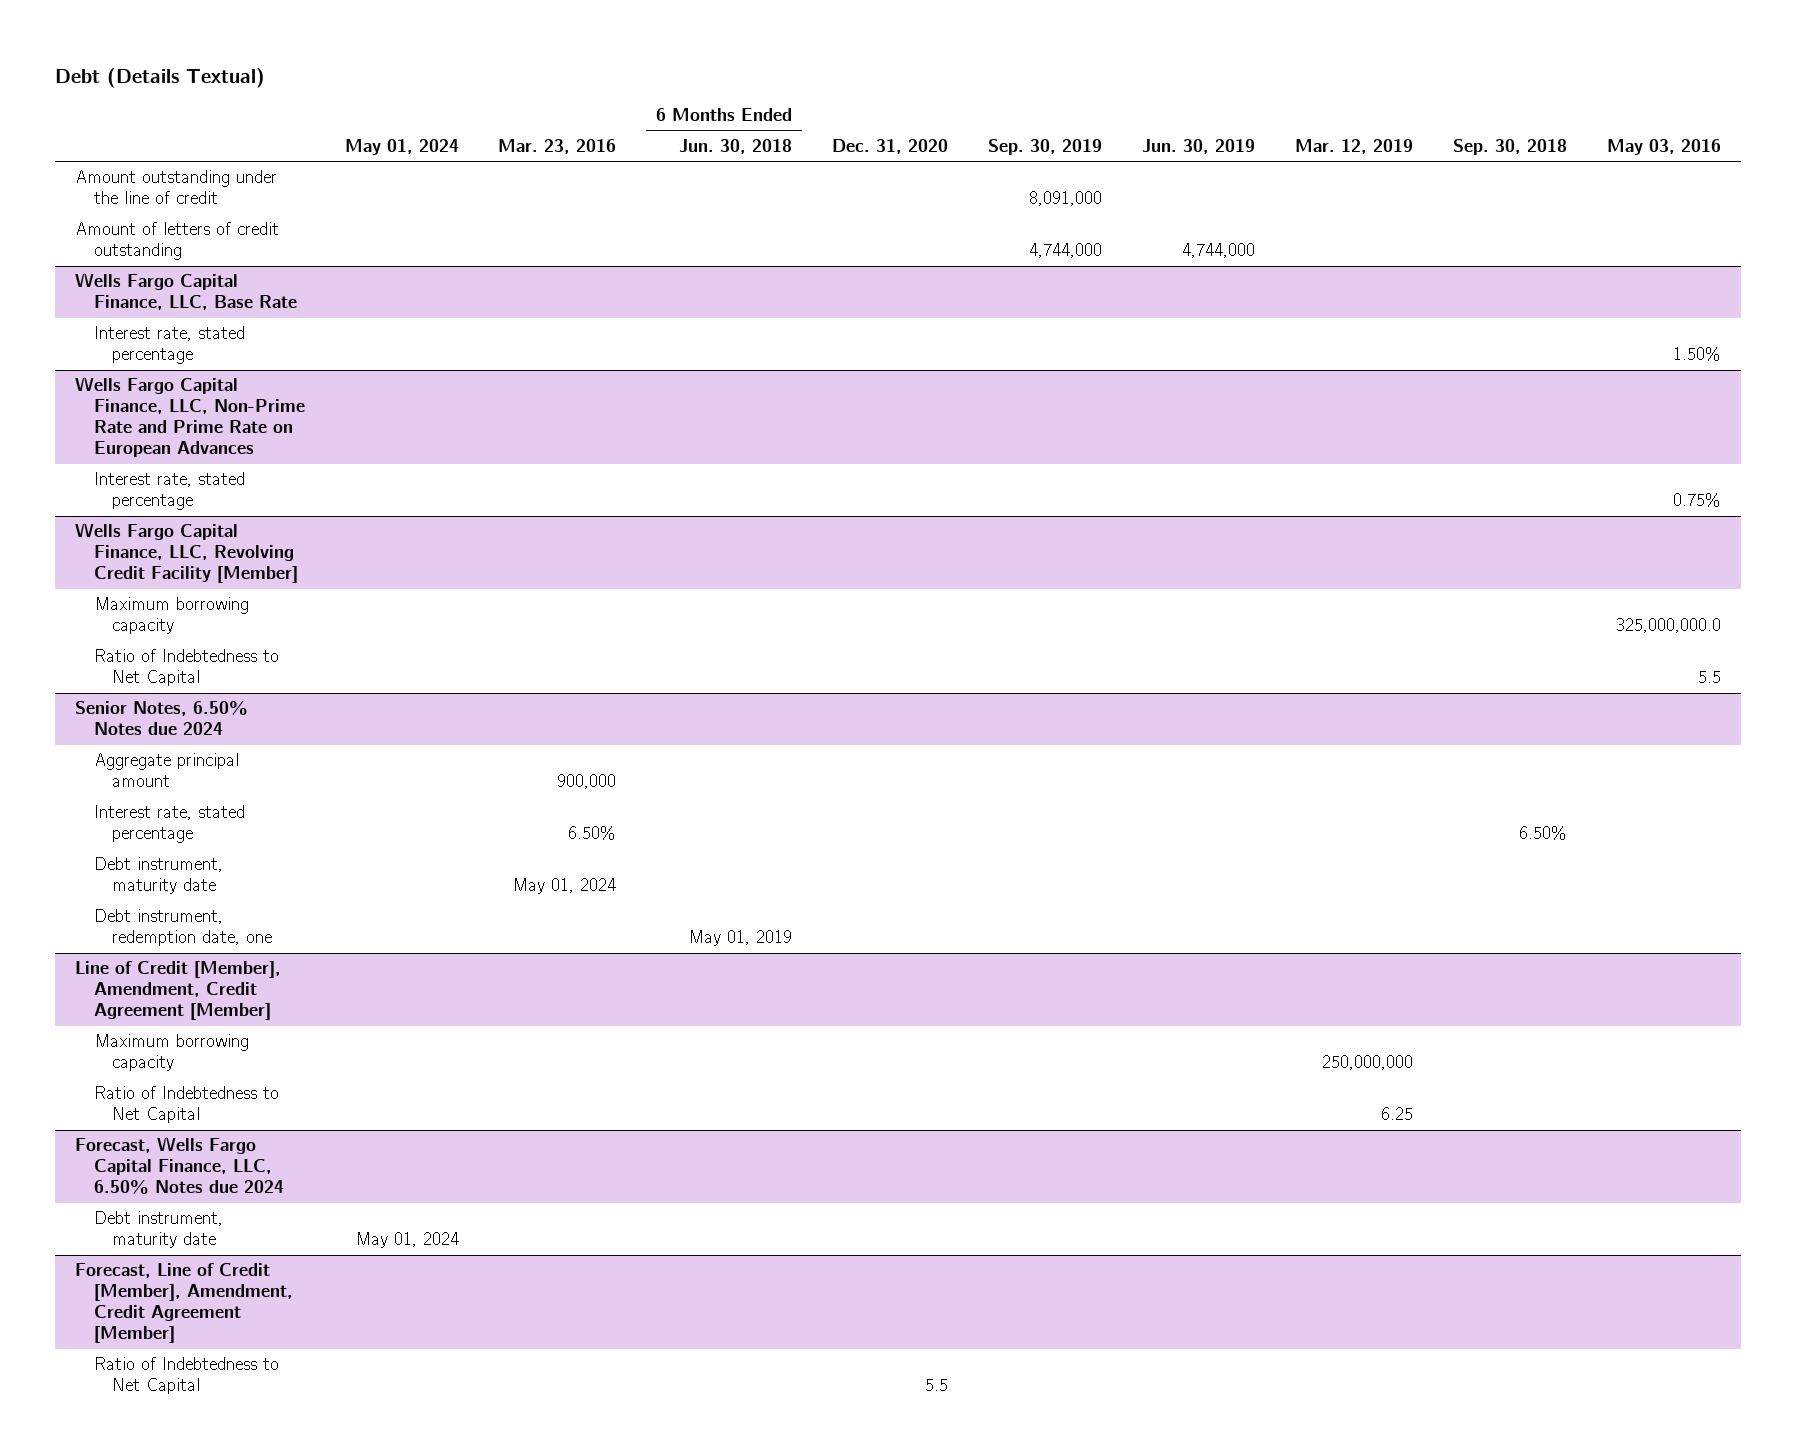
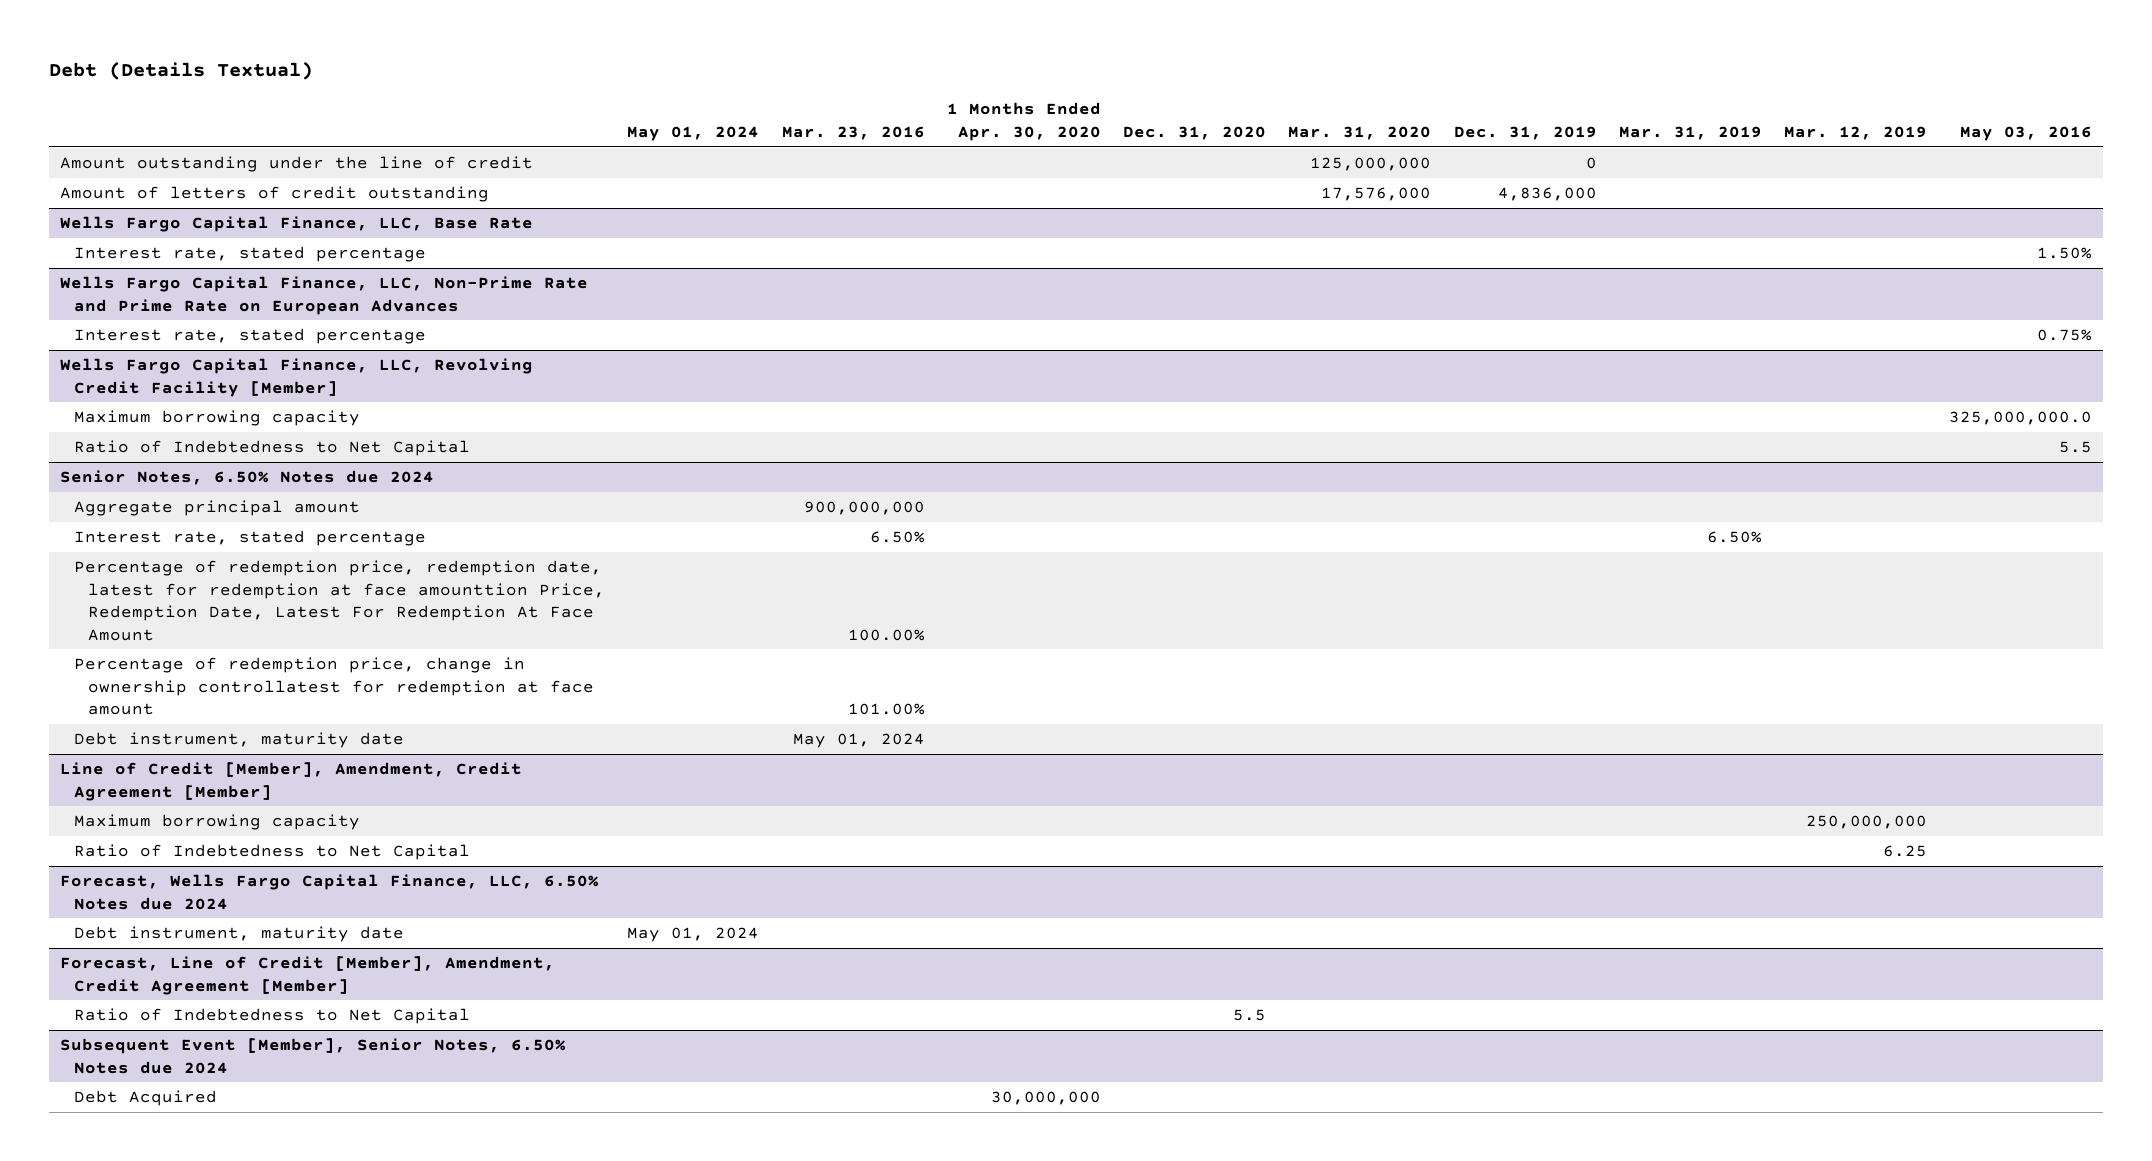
- | May 01, 2024 | Mar. 23, 2016 | 6 Months Ended Jun. 30, 2018 | Dec. 31, 2020 | Sep. 30, 2019 | Jun. 30, 2019 | Mar. 12, 2019 | Sep. 30, 2018 | May 03, 2016
+ | May 01, 2024 | Mar. 23, 2016 | 1 Months Ended Apr. 30, 2020 | Dec. 31, 2020 | Mar. 31, 2020 | Dec. 31, 2019 | Mar. 31, 2019 | Mar. 12, 2019 | May 03, 2016
@ Senior Notes, 6.50% Notes due 2024
- Aggregate principal amount | | 900,000 | | | | | | |
+ Aggregate principal amount | | 900,000,000 | | | | | | |
+ Percentage of redemption price, redemption date, latest for redemption at face amounttion Price, Redemption Date, Latest For Redemption At Face Amount | | 100.00% | | | | | | |
+ Percentage of redemption price, change in ownership controllatest for redemption at face amount | | 101.00% | | | | | | |
- Debt instrument, redemption date, one | | | May 01, 2019 | | | | | |
+ Subsequent Event [Member], Senior Notes, 6.50% Notes due 2024
+ Debt Acquired | | | 30,000,000 | | | | | |

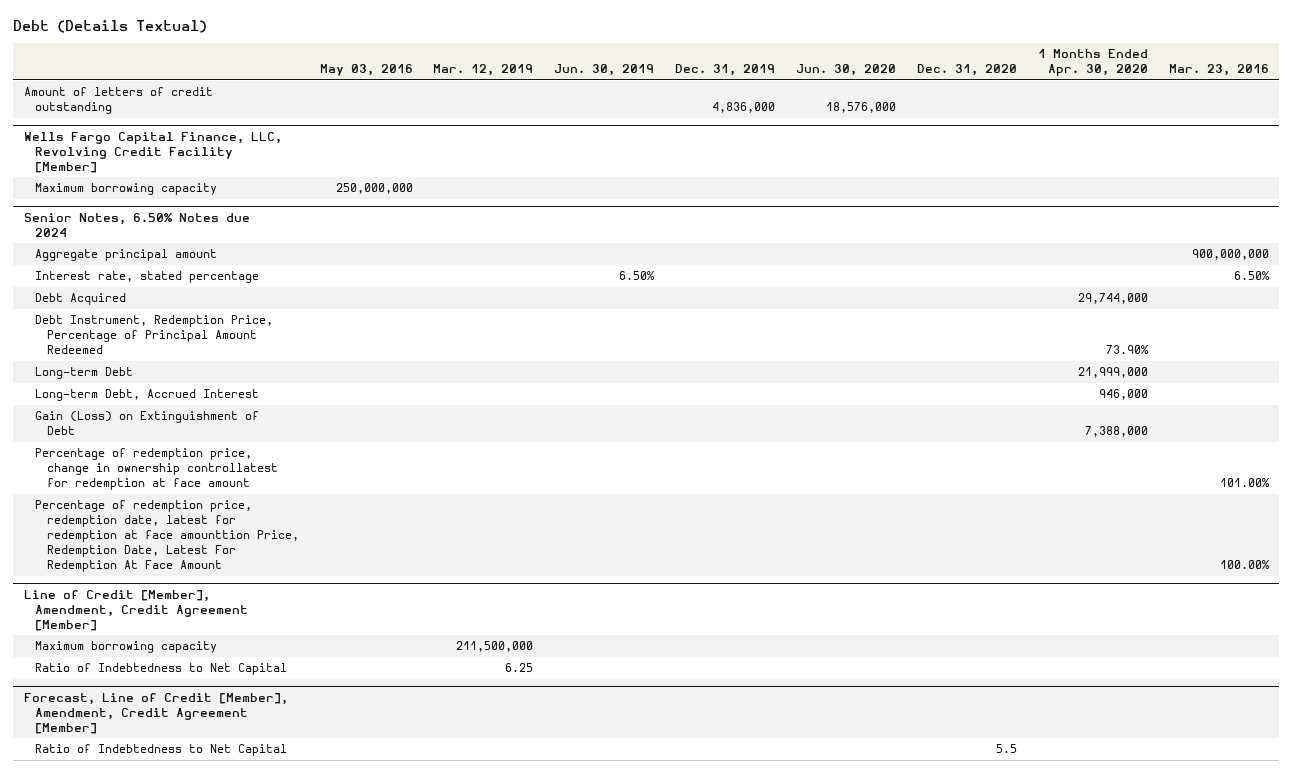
- | May 01, 2024 | Mar. 23, 2016 | 1 Months Ended Apr. 30, 2020 | Dec. 31, 2020 | Mar. 31, 2020 | Dec. 31, 2019 | Mar. 31, 2019 | Mar. 12, 2019 | May 03, 2016
+ | May 03, 2016 | Mar. 12, 2019 | Jun. 30, 2019 | Dec. 31, 2019 | Jun. 30, 2020 | Dec. 31, 2020 | 1 Months Ended Apr. 30, 2020 | Mar. 23, 2016
- Amount outstanding under the line of credit | | | | | 125,000,000 | 0 | | |
- Wells Fargo Capital Finance, LLC, Base Rate
- Interest rate, stated percentage | | | | | | | | | 1.50%
- Wells Fargo Capital Finance, LLC, Non-Prime Rate and Prime Rate on European Advances
- Interest rate, stated percentage | | | | | | | | | 0.75%
@ Wells Fargo Capital Finance, LLC, Revolving Credit Facility [Member]
- Maximum borrowing capacity | | | | | | | | | 325,000,000.0
- Ratio of Indebtedness to Net Capital | | | | | | | | | 5.5
+ Maximum borrowing capacity | 250,000,000 | | | | | | |
@ Senior Notes, 6.50% Notes due 2024
+ Debt Acquired | | | | | | | 29,744,000 |
+ Debt Instrument, Redemption Price, Percentage of Principal Amount Redeemed | | | | | | | 73.90% |
+ Long-term Debt | | | | | | | 21,999,000 |
+ Long-term Debt, Accrued Interest | | | | | | | 946,000 |
+ Gain (Loss) on Extinguishment of Debt | | | | | | | 7,388,000 |
- Debt instrument, maturity date | | May 01, 2024 | | | | | | |
moved down: Percentage of redemption price, redemption date, latest for redemption at face amounttion Price, Redemption Date, Latest For Redemption At Face Amount | | | | | | | | 100.00%
@ Line of Credit [Member], Amendment, Credit Agreement [Member]
- Maximum borrowing capacity | | | | | | | | 250,000,000 |
+ Maximum borrowing capacity | | 211,500,000 | | | | | |
- Forecast, Wells Fargo Capital Finance, LLC, 6.50% Notes due 2024
- Debt instrument, maturity date | May 01, 2024 | | | | | | | |
- Subsequent Event [Member], Senior Notes, 6.50% Notes due 2024
- Debt Acquired | | | 30,000,000 | | | | | |

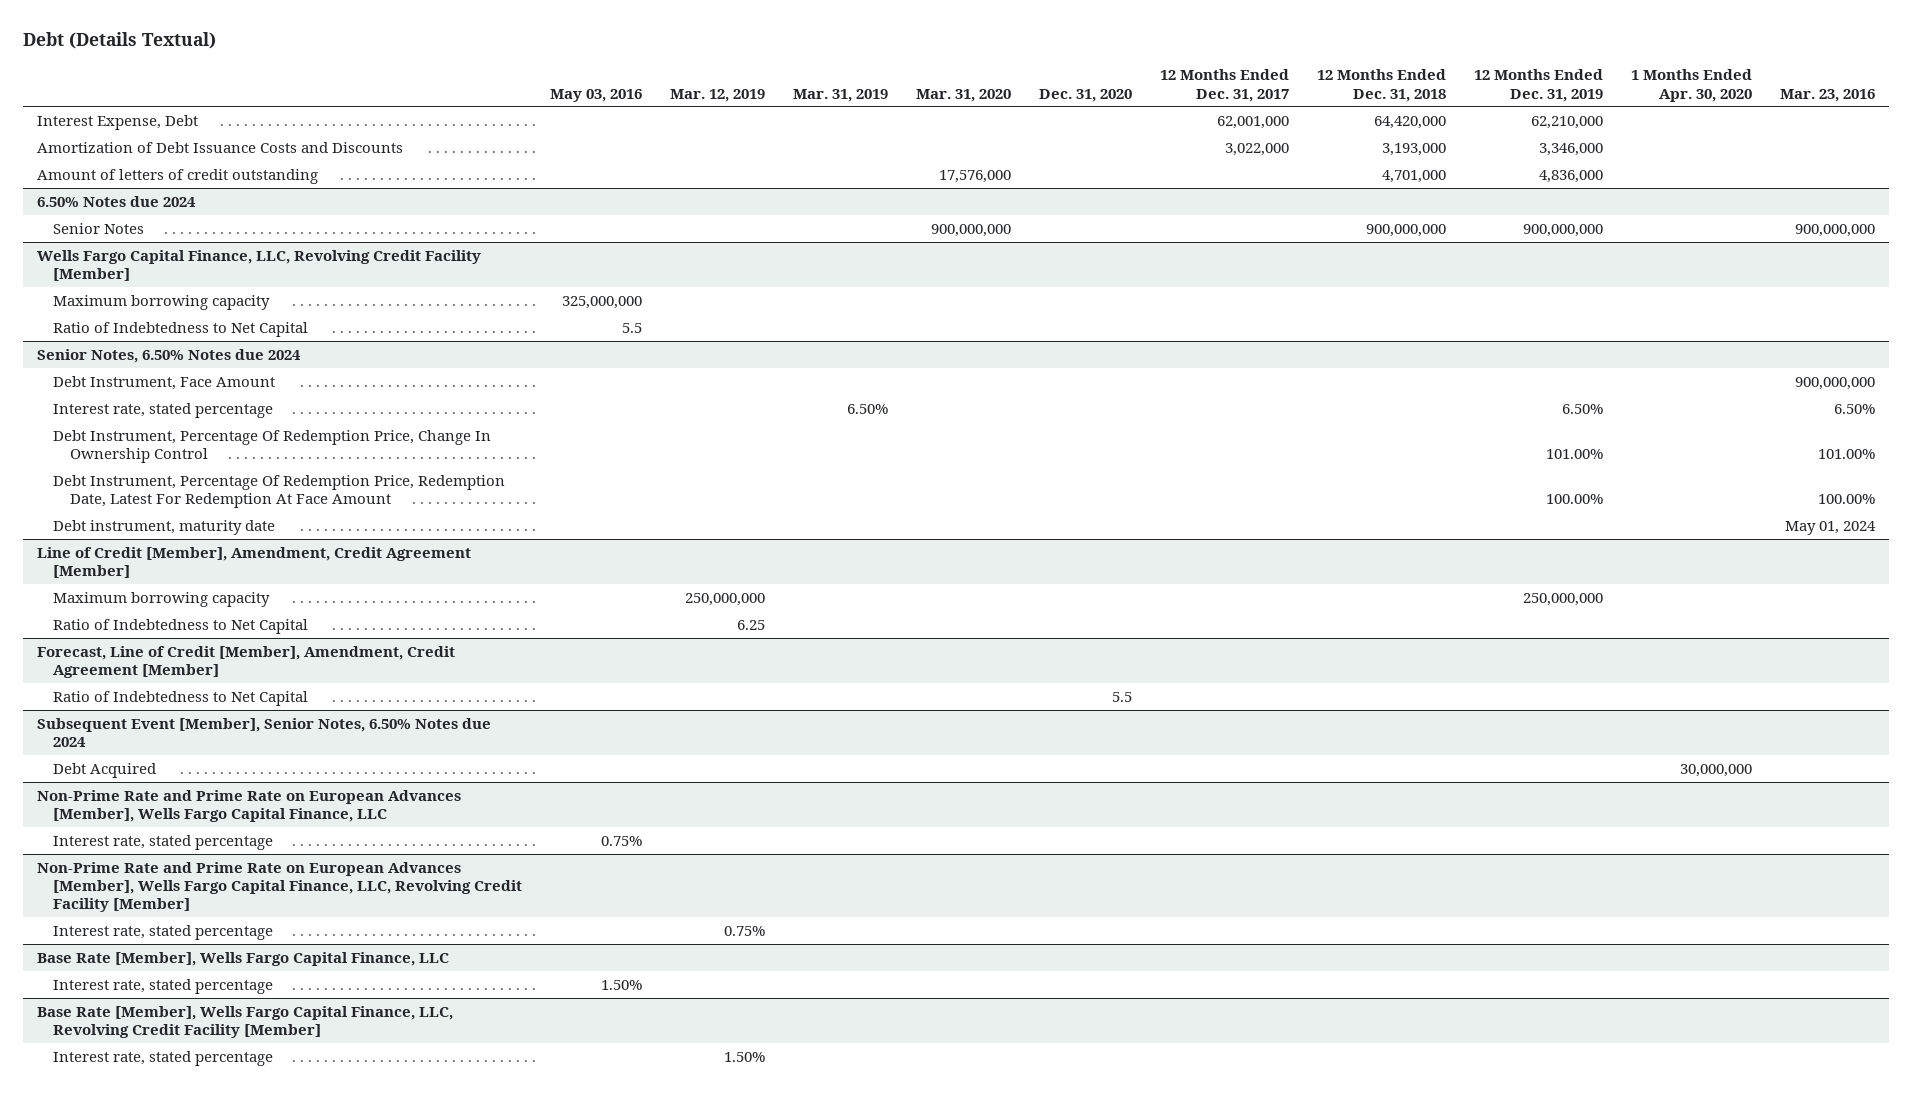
- | May 03, 2016 | Mar. 12, 2019 | Jun. 30, 2019 | Dec. 31, 2019 | Jun. 30, 2020 | Dec. 31, 2020 | 1 Months Ended Apr. 30, 2020 | Mar. 23, 2016
+ | May 03, 2016 | Mar. 12, 2019 | Mar. 31, 2019 | Mar. 31, 2020 | Dec. 31, 2020 | 12 Months Ended Dec. 31, 2017 | 12 Months Ended Dec. 31, 2018 | 12 Months Ended Dec. 31, 2019 | 1 Months Ended Apr. 30, 2020 | Mar. 23, 2016
+ Interest Expense, Debt | | | | | | 62,001,000 | 64,420,000 | 62,210,000 | |
+ Amortization of Debt Issuance Costs and Discounts | | | | | | 3,022,000 | 3,193,000 | 3,346,000 | |
+ 6.50% Notes due 2024
+ Senior Notes | | | | 900,000,000 | | | 900,000,000 | 900,000,000 | | 900,000,000
@ Wells Fargo Capital Finance, LLC, Revolving Credit Facility [Member]
- Maximum borrowing capacity | 250,000,000 | | | | | | |
+ Maximum borrowing capacity | 325,000,000 | | | | | | | | |
+ Ratio of Indebtedness to Net Capital | 5.5 | | | | | | | | |
@ Senior Notes, 6.50% Notes due 2024
- Aggregate principal amount | | | | | | | | 900,000,000
+ Debt Instrument, Face Amount | | | | | | | | | | 900,000,000
- Debt Acquired | | | | | | | 29,744,000 |
- Debt Instrument, Redemption Price, Percentage of Principal Amount Redeemed | | | | | | | 73.90% |
- Long-term Debt | | | | | | | 21,999,000 |
- Long-term Debt, Accrued Interest | | | | | | | 946,000 |
- Gain (Loss) on Extinguishment of Debt | | | | | | | 7,388,000 |
- Percentage of redemption price, change in ownership controllatest for redemption at face amount | | | | | | | | 101.00%
- Percentage of redemption price, redemption date, latest for redemption at face amounttion Price, Redemption Date, Latest For Redemption At Face Amount | | | | | | | | 100.00%
+ Debt Instrument, Percentage Of Redemption Price, Change In Ownership Control | | | | | | | | 101.00% | | 101.00%
+ Debt Instrument, Percentage Of Redemption Price, Redemption Date, Latest For Redemption At Face Amount | | | | | | | | 100.00% | | 100.00%
+ Debt instrument, maturity date | | | | | | | | | | May 01, 2024
@ Line of Credit [Member], Amendment, Credit Agreement [Member]
- Maximum borrowing capacity | | 211,500,000 | | | | | |
+ Maximum borrowing capacity | | 250,000,000 | | | | | | 250,000,000 | |
+ Subsequent Event [Member], Senior Notes, 6.50% Notes due 2024
+ Debt Acquired | | | | | | | | | 30,000,000 |
+ Non-Prime Rate and Prime Rate on European Advances [Member], Wells Fargo Capital Finance, LLC
+ Interest rate, stated percentage | 0.75% | | | | | | | | |
+ Non-Prime Rate and Prime Rate on European Advances [Member], Wells Fargo Capital Finance, LLC, Revolving Credit Facility [Member]
+ Interest rate, stated percentage | | 0.75% | | | | | | | |
+ Base Rate [Member], Wells Fargo Capital Finance, LLC
+ Interest rate, stated percentage | 1.50% | | | | | | | | |
+ Base Rate [Member], Wells Fargo Capital Finance, LLC, Revolving Credit Facility [Member]
+ Interest rate, stated percentage | | 1.50% | | | | | | | |

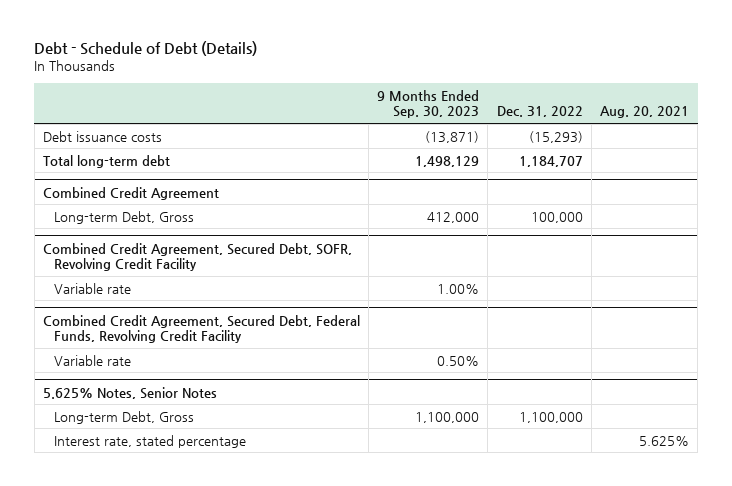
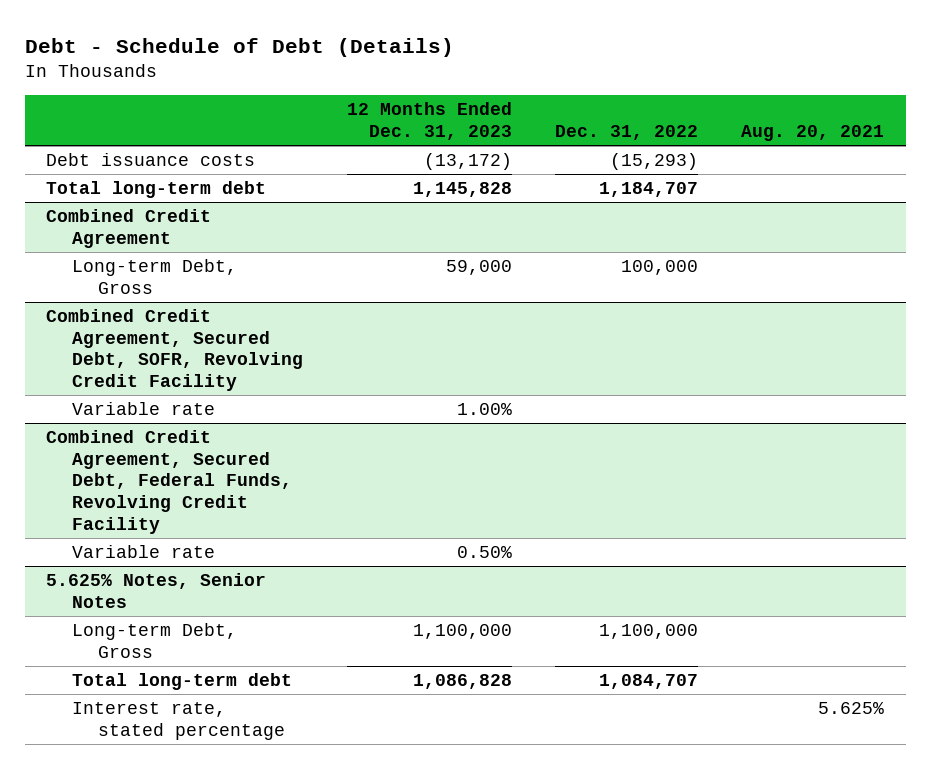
- | 9 Months Ended Sep. 30, 2023 | Dec. 31, 2022 | Aug. 20, 2021
+ | 12 Months Ended Dec. 31, 2023 | Dec. 31, 2022 | Aug. 20, 2021
@ 5.625% Notes, Senior Notes
+ Total long-term debt | 1,086,828 | 1,084,707 |

